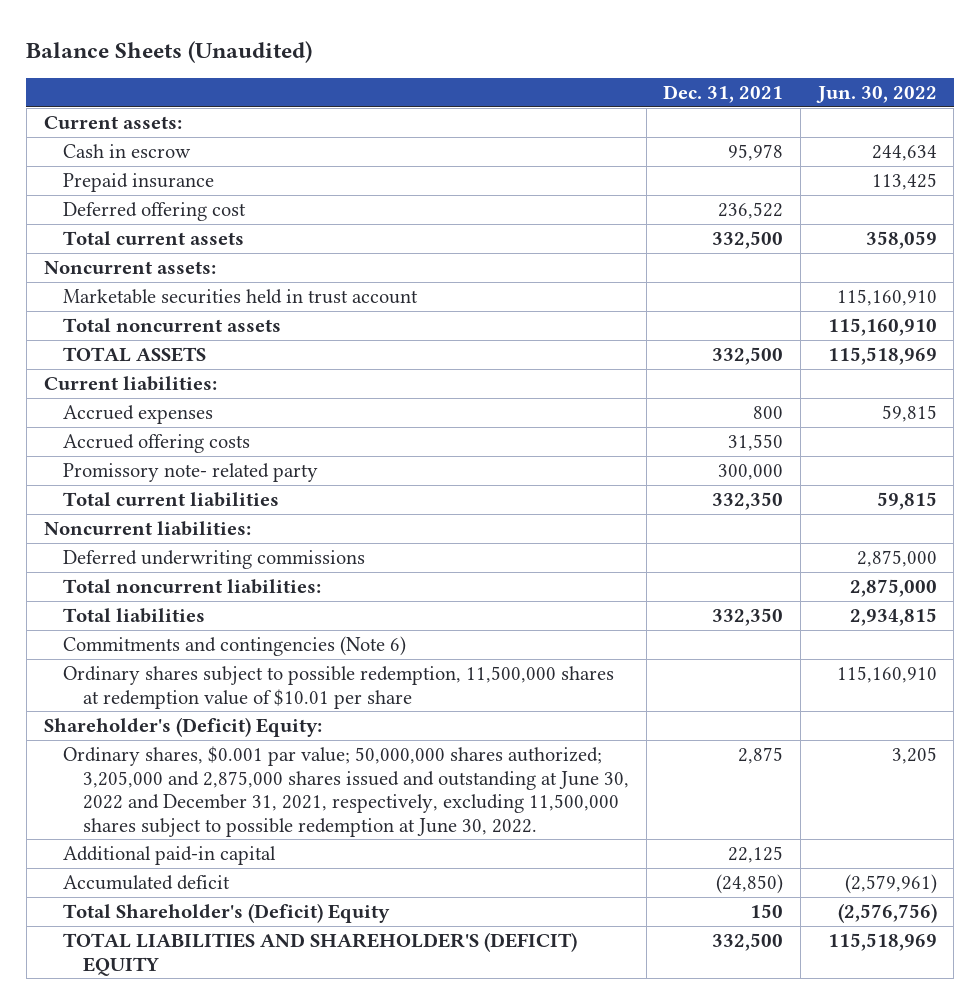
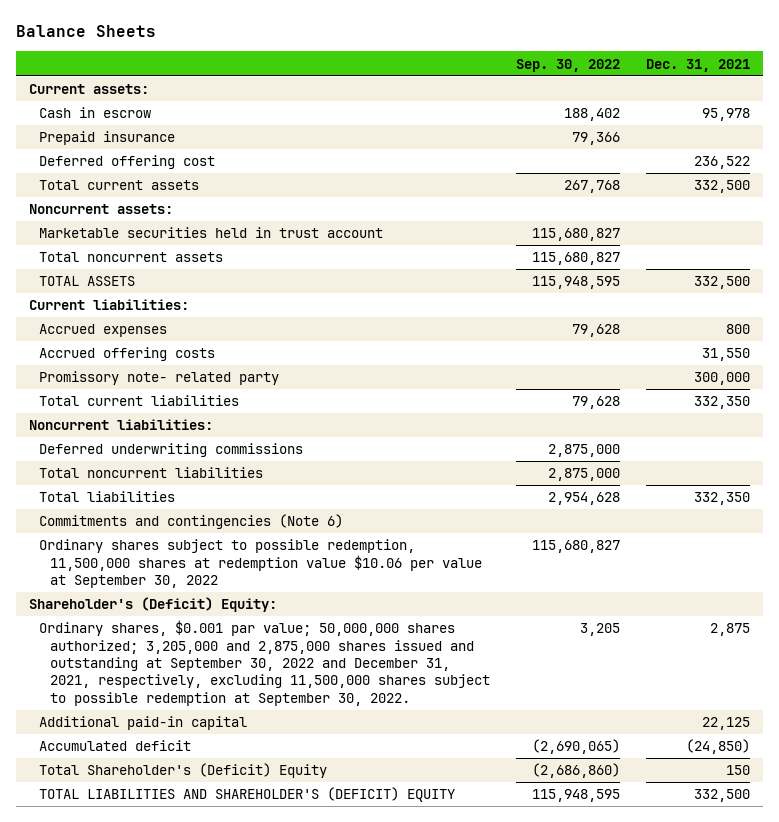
- Balance Sheets (Unaudited)
+ Balance Sheets
- | Dec. 31, 2021 | Jun. 30, 2022
+ | Sep. 30, 2022 | Dec. 31, 2021
- Total noncurrent liabilities: | | 2,875,000
+ Total noncurrent liabilities | 2,875,000 |
- Ordinary shares subject to possible redemption, 11,500,000 shares at redemption value of $10.01 per share | | 115,160,910
+ Ordinary shares subject to possible redemption, 11,500,000 shares at redemption value $10.06 per value at September 30, 2022 | 115,680,827 |
- Ordinary shares, $0.001 par value; 50,000,000 shares authorized; 3,205,000 and 2,875,000 shares issued and outstanding at June 30, 2022 and December 31, 2021, respectively, excluding 11,500,000 shares subject to possible redemption at June 30, 2022. | 2,875 | 3,205
+ Ordinary shares, $0.001 par value; 50,000,000 shares authorized; 3,205,000 and 2,875,000 shares issued and outstanding at September 30, 2022 and December 31, 2021, respectively, excluding 11,500,000 shares subject to possible redemption at September 30, 2022. | 3,205 | 2,875

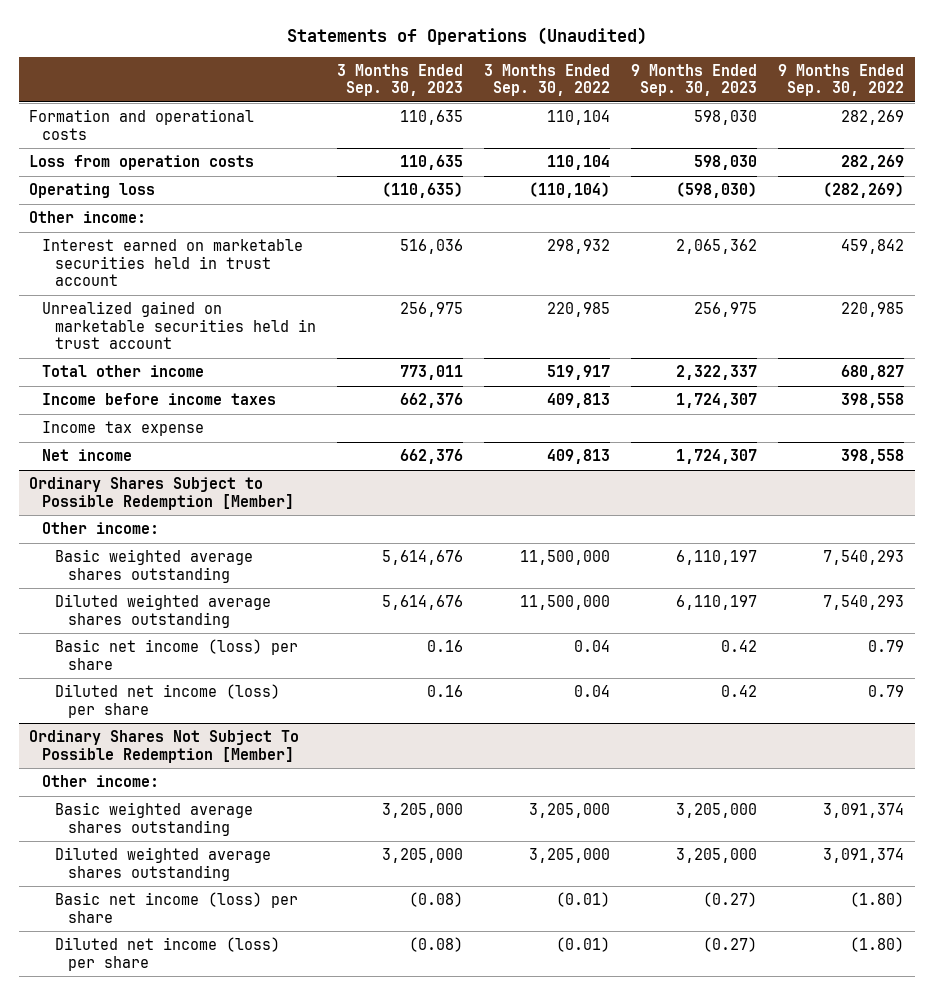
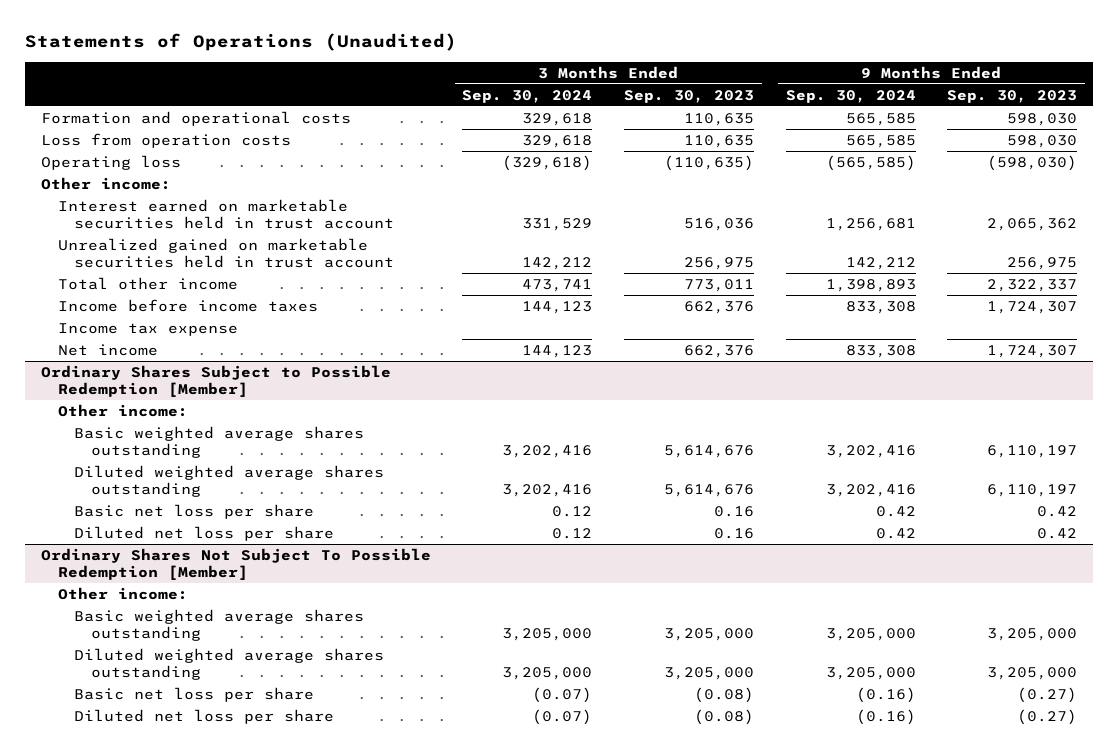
- | 3 Months Ended Sep. 30, 2023 | 3 Months Ended Sep. 30, 2022 | 9 Months Ended Sep. 30, 2023 | 9 Months Ended Sep. 30, 2022
+ | 3 Months Ended Sep. 30, 2024 | 3 Months Ended Sep. 30, 2023 | 9 Months Ended Sep. 30, 2024 | 9 Months Ended Sep. 30, 2023
@ Ordinary Shares Subject to Possible Redemption [Member]
- Basic net income (loss) per share | 0.16 | 0.04 | 0.42 | 0.79
- Diluted net income (loss) per share | 0.16 | 0.04 | 0.42 | 0.79
+ Basic net loss per share | 0.12 | 0.16 | 0.42 | 0.42
+ Diluted net loss per share | 0.12 | 0.16 | 0.42 | 0.42
@ Ordinary Shares Not Subject To Possible Redemption [Member]
- Basic net income (loss) per share | (0.08) | (0.01) | (0.27) | (1.80)
- Diluted net income (loss) per share | (0.08) | (0.01) | (0.27) | (1.80)
+ Basic net loss per share | (0.07) | (0.08) | (0.16) | (0.27)
+ Diluted net loss per share | (0.07) | (0.08) | (0.16) | (0.27)

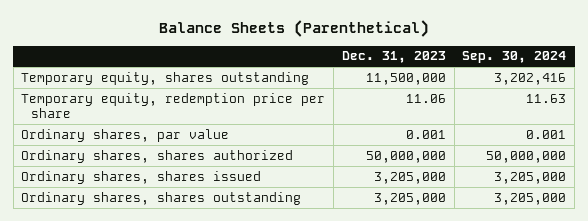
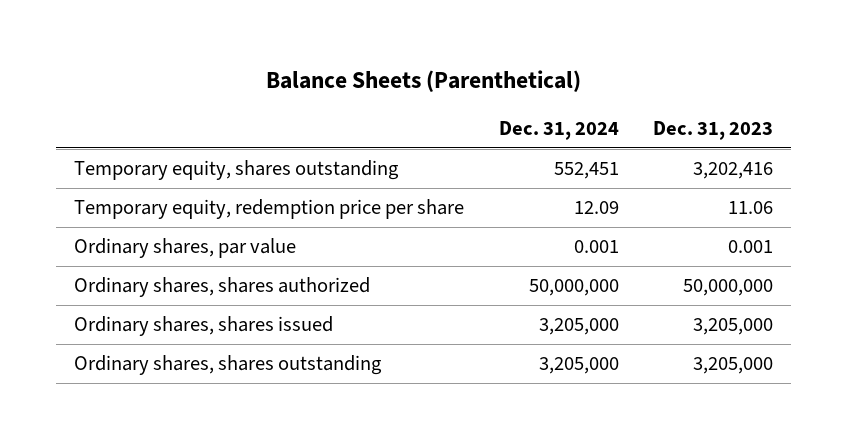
- | Dec. 31, 2023 | Sep. 30, 2024
+ | Dec. 31, 2024 | Dec. 31, 2023
- Temporary equity, shares outstanding | 11,500,000 | 3,202,416
+ Temporary equity, shares outstanding | 552,451 | 3,202,416

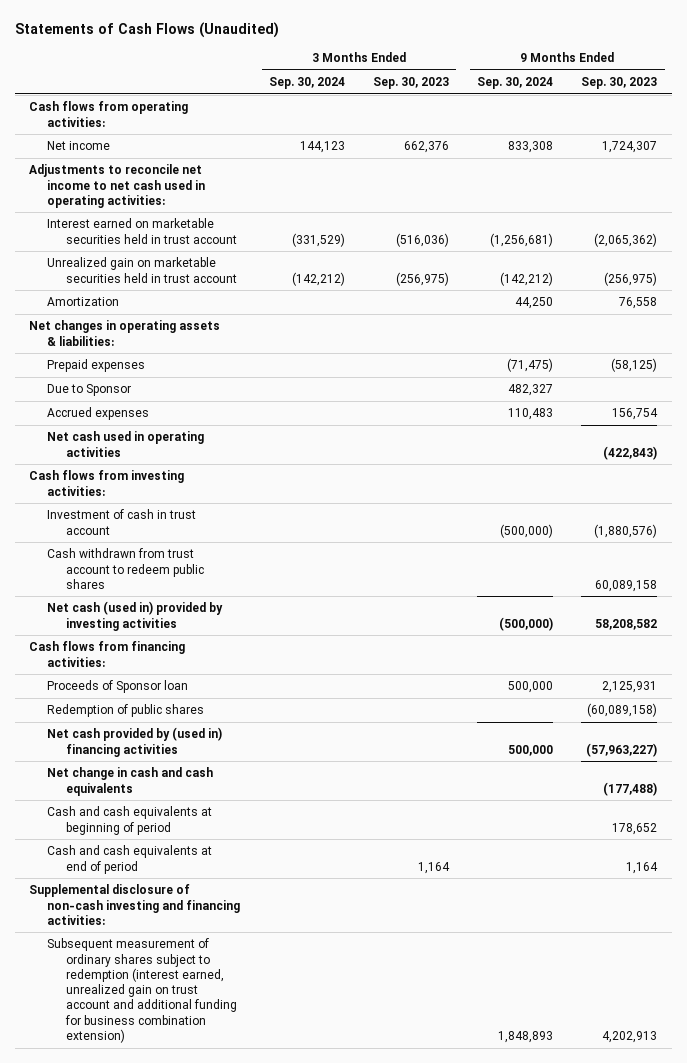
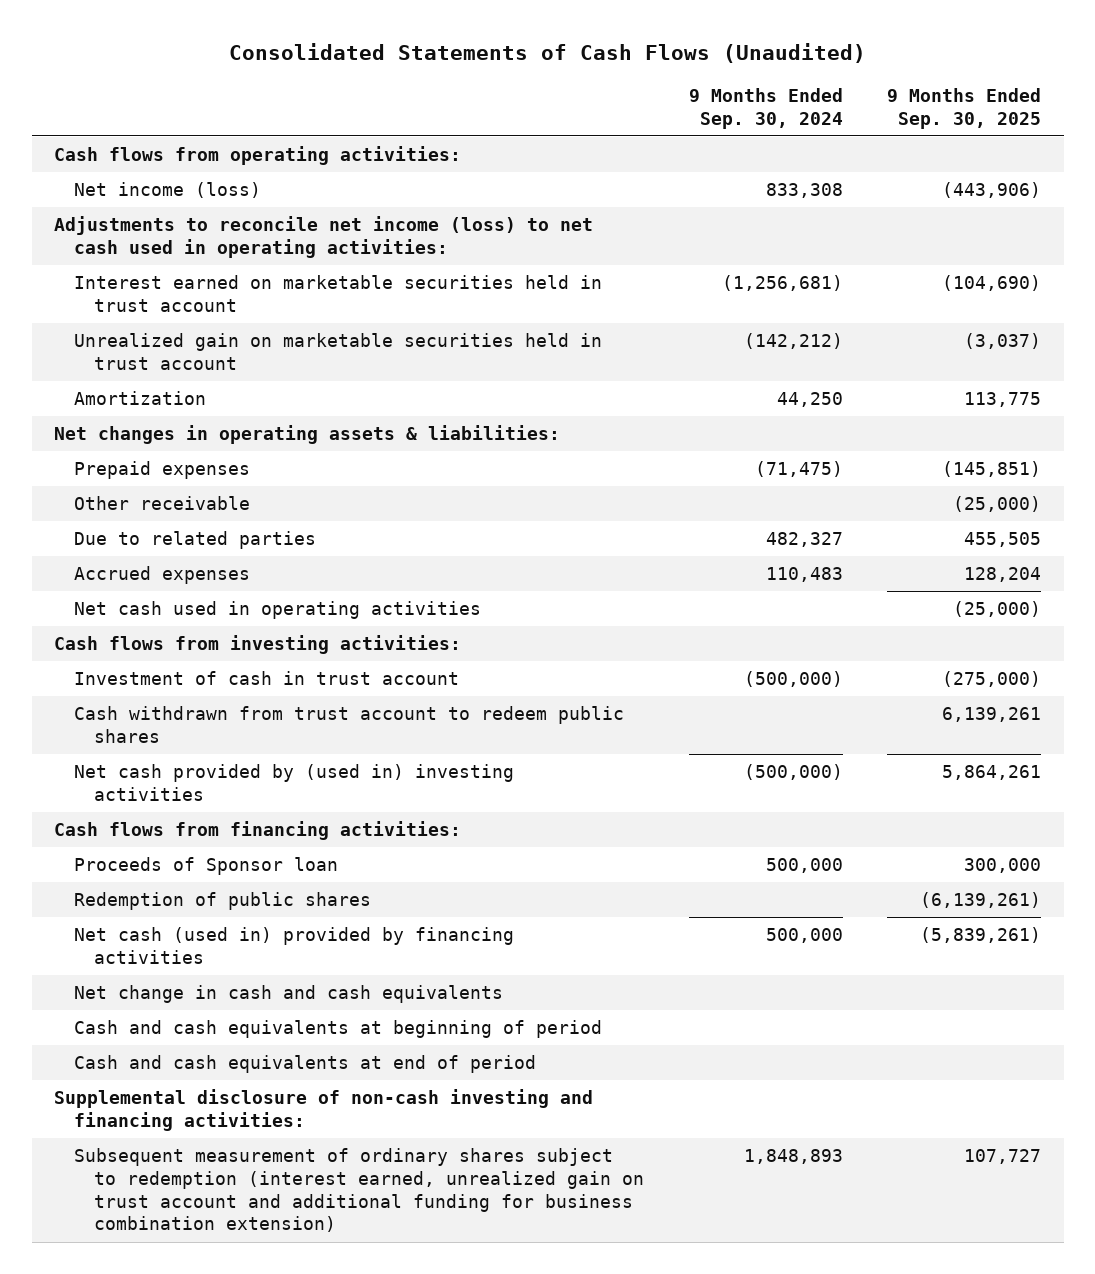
- Statements of Cash Flows (Unaudited)
+ Consolidated Statements of Cash Flows (Unaudited)
- | 3 Months Ended Sep. 30, 2024 | 3 Months Ended Sep. 30, 2023 | 9 Months Ended Sep. 30, 2024 | 9 Months Ended Sep. 30, 2023
+ | 9 Months Ended Sep. 30, 2024 | 9 Months Ended Sep. 30, 2025
- Net income | 144,123 | 662,376 | 833,308 | 1,724,307
- Adjustments to reconcile net income to net cash used in operating activities:
+ Net income (loss) | 833,308 | (443,906)
+ Adjustments to reconcile net income (loss) to net cash used in operating activities:
- Due to Sponsor | | | 482,327 |
+ Other receivable | | (25,000)
+ Due to related parties | 482,327 | 455,505
- Net cash (used in) provided by investing activities | | | (500,000) | 58,208,582
+ Net cash provided by (used in) investing activities | (500,000) | 5,864,261
- Net cash provided by (used in) financing activities | | | 500,000 | (57,963,227)
+ Net cash (used in) provided by financing activities | 500,000 | (5,839,261)

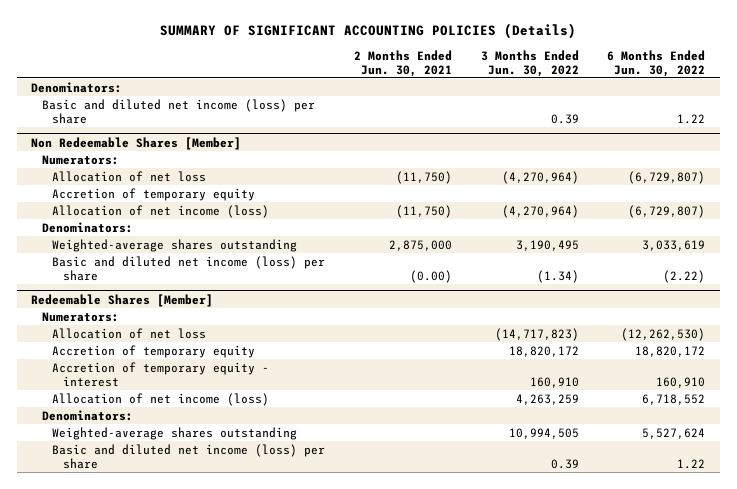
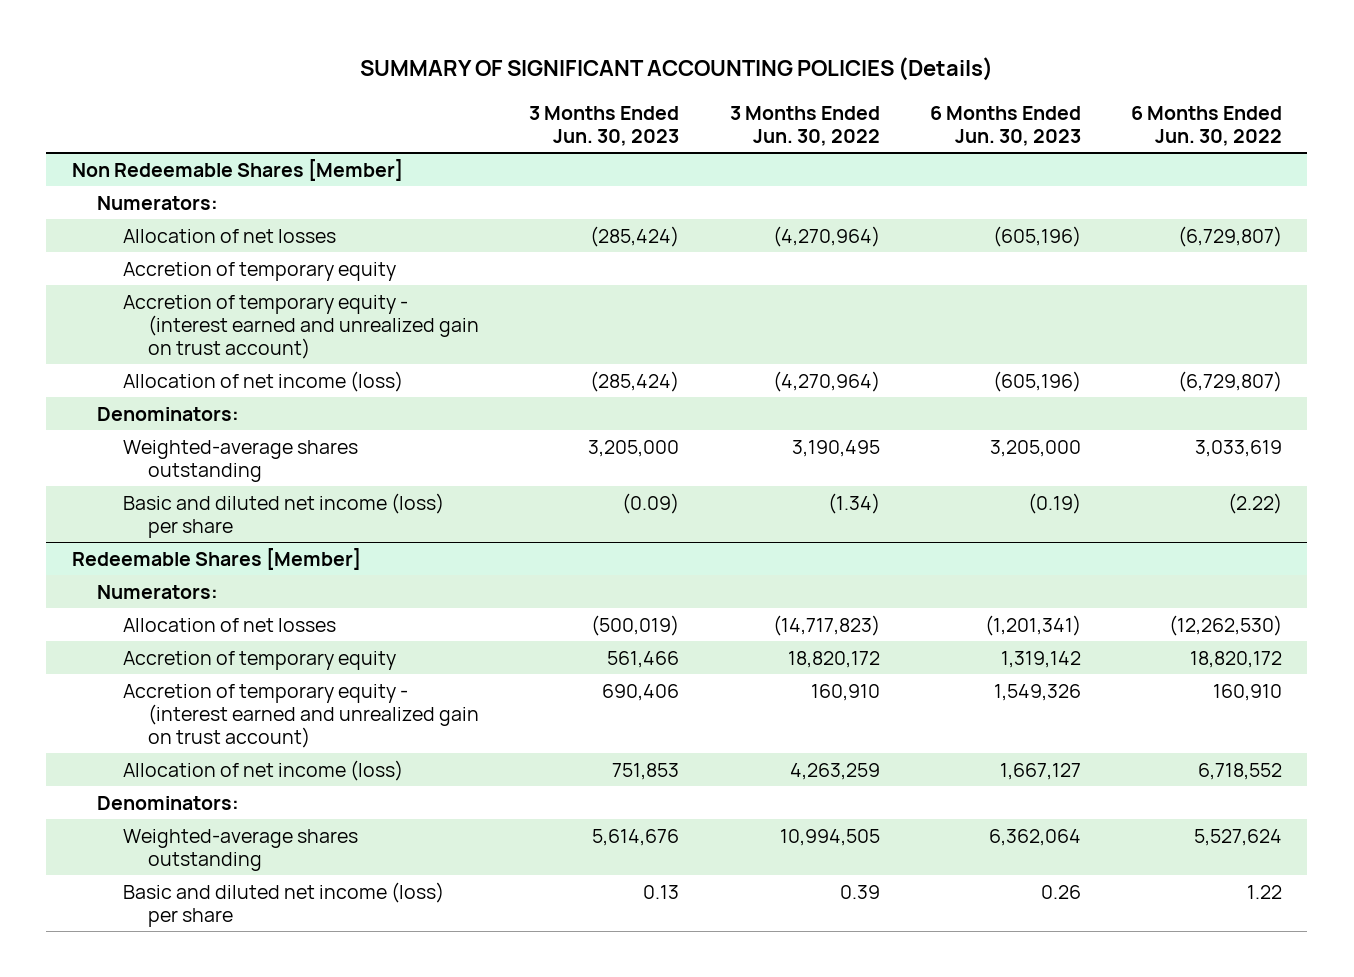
- | 2 Months Ended Jun. 30, 2021 | 3 Months Ended Jun. 30, 2022 | 6 Months Ended Jun. 30, 2022
+ | 3 Months Ended Jun. 30, 2023 | 3 Months Ended Jun. 30, 2022 | 6 Months Ended Jun. 30, 2023 | 6 Months Ended Jun. 30, 2022
- Denominators:
- Basic and diluted net income (loss) per share | | 0.39 | 1.22
@ Non Redeemable Shares [Member]
- Allocation of net loss | (11,750) | (4,270,964) | (6,729,807)
+ Allocation of net losses | (285,424) | (4,270,964) | (605,196) | (6,729,807)
+ Accretion of temporary equity - (interest earned and unrealized gain on trust account)
@ Redeemable Shares [Member]
- Allocation of net loss | | (14,717,823) | (12,262,530)
+ Allocation of net losses | (500,019) | (14,717,823) | (1,201,341) | (12,262,530)
- Accretion of temporary equity - interest | | 160,910 | 160,910
+ Accretion of temporary equity - (interest earned and unrealized gain on trust account) | 690,406 | 160,910 | 1,549,326 | 160,910

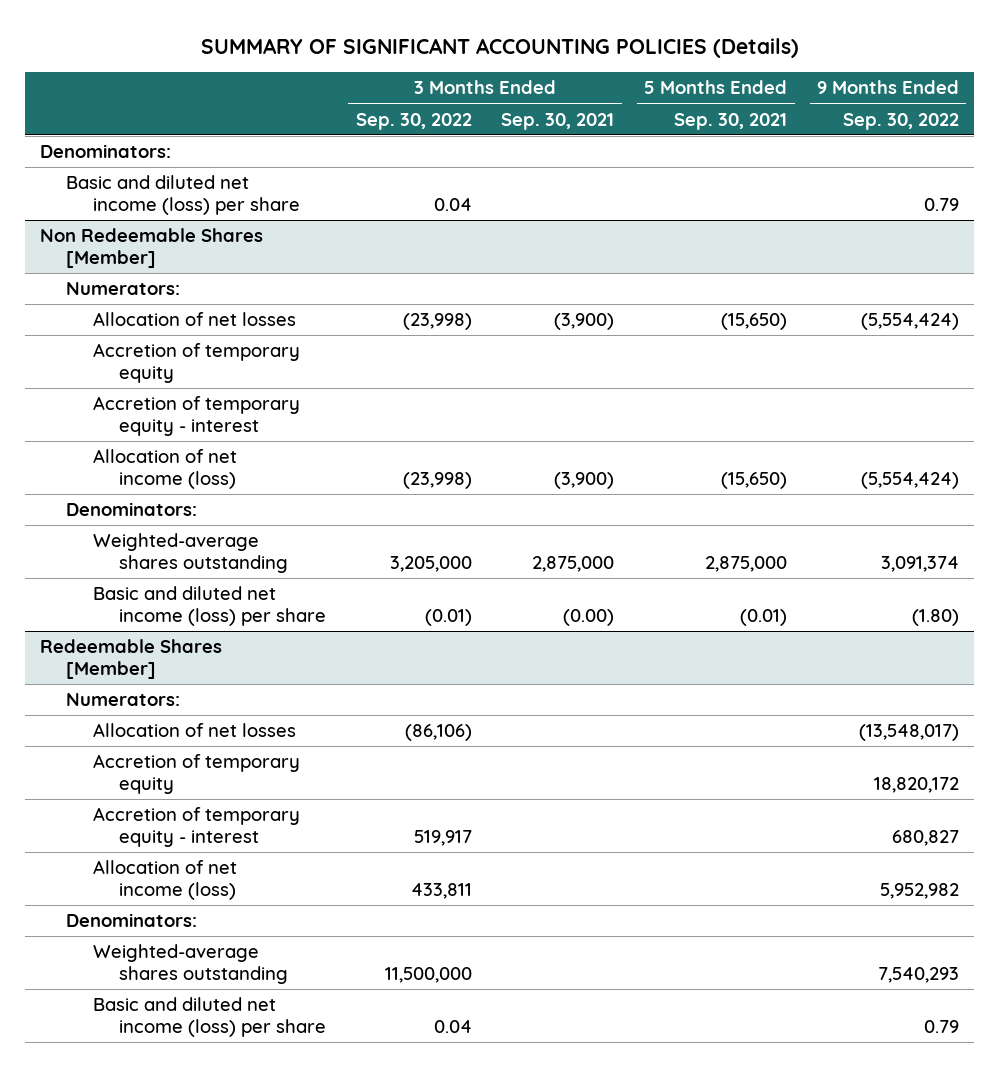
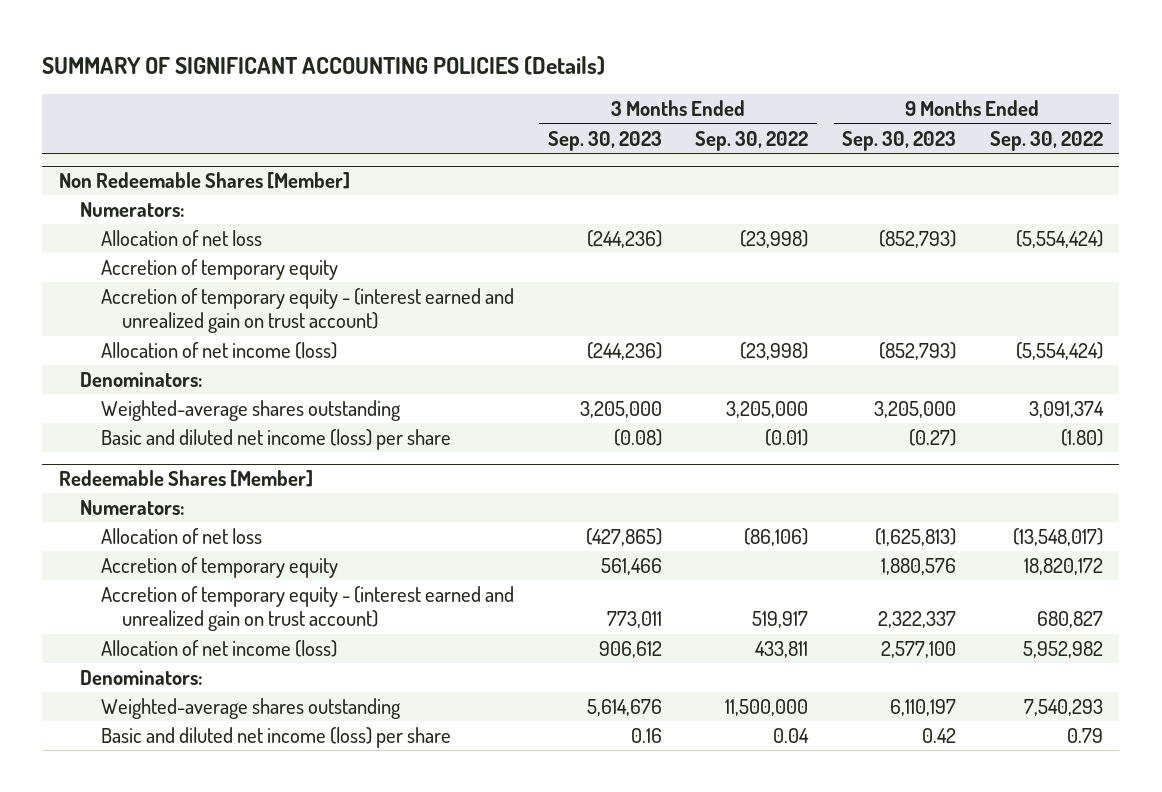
- | 3 Months Ended Sep. 30, 2022 | 3 Months Ended Sep. 30, 2021 | 5 Months Ended Sep. 30, 2021 | 9 Months Ended Sep. 30, 2022
+ | 3 Months Ended Sep. 30, 2023 | 3 Months Ended Sep. 30, 2022 | 9 Months Ended Sep. 30, 2023 | 9 Months Ended Sep. 30, 2022
- Denominators:
- Basic and diluted net income (loss) per share | 0.04 | | | 0.79
@ Non Redeemable Shares [Member]
- Allocation of net losses | (23,998) | (3,900) | (15,650) | (5,554,424)
+ Allocation of net loss | (244,236) | (23,998) | (852,793) | (5,554,424)
- Accretion of temporary equity - interest
+ Accretion of temporary equity - (interest earned and unrealized gain on trust account)
@ Redeemable Shares [Member]
- Allocation of net losses | (86,106) | | | (13,548,017)
+ Allocation of net loss | (427,865) | (86,106) | (1,625,813) | (13,548,017)
- Accretion of temporary equity - interest | 519,917 | | | 680,827
+ Accretion of temporary equity - (interest earned and unrealized gain on trust account) | 773,011 | 519,917 | 2,322,337 | 680,827

